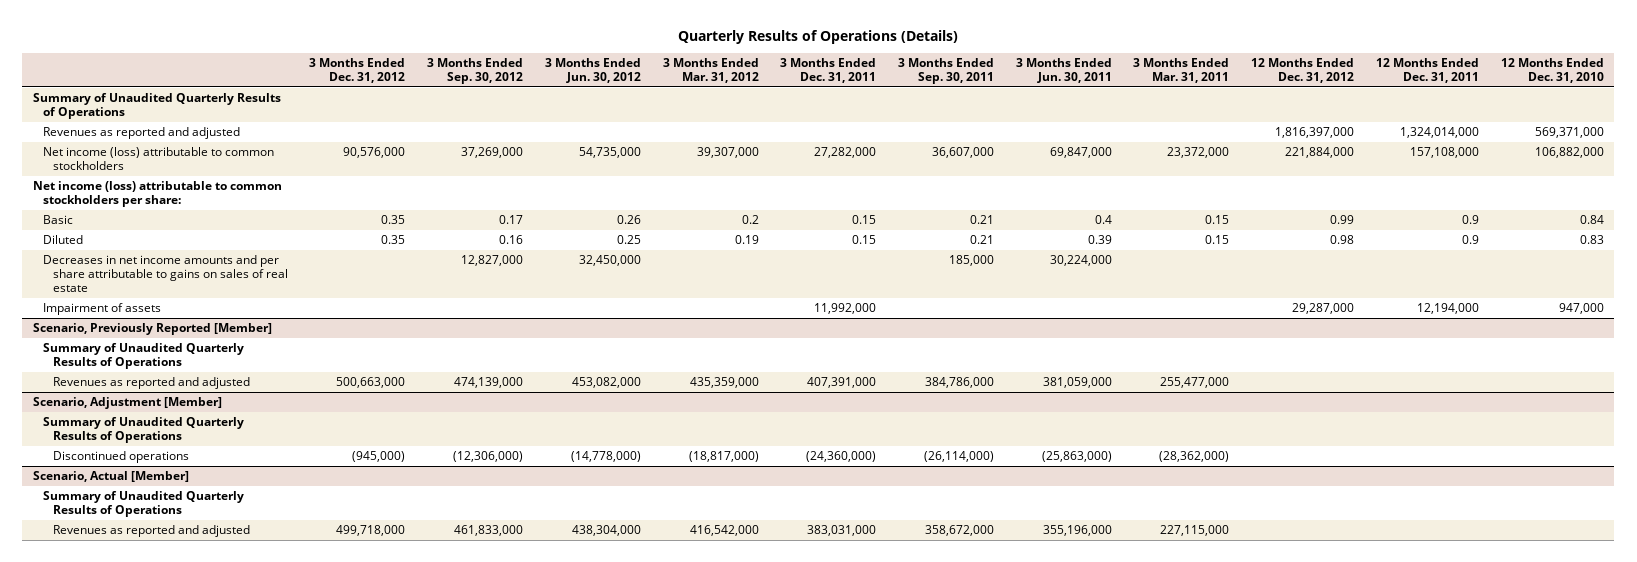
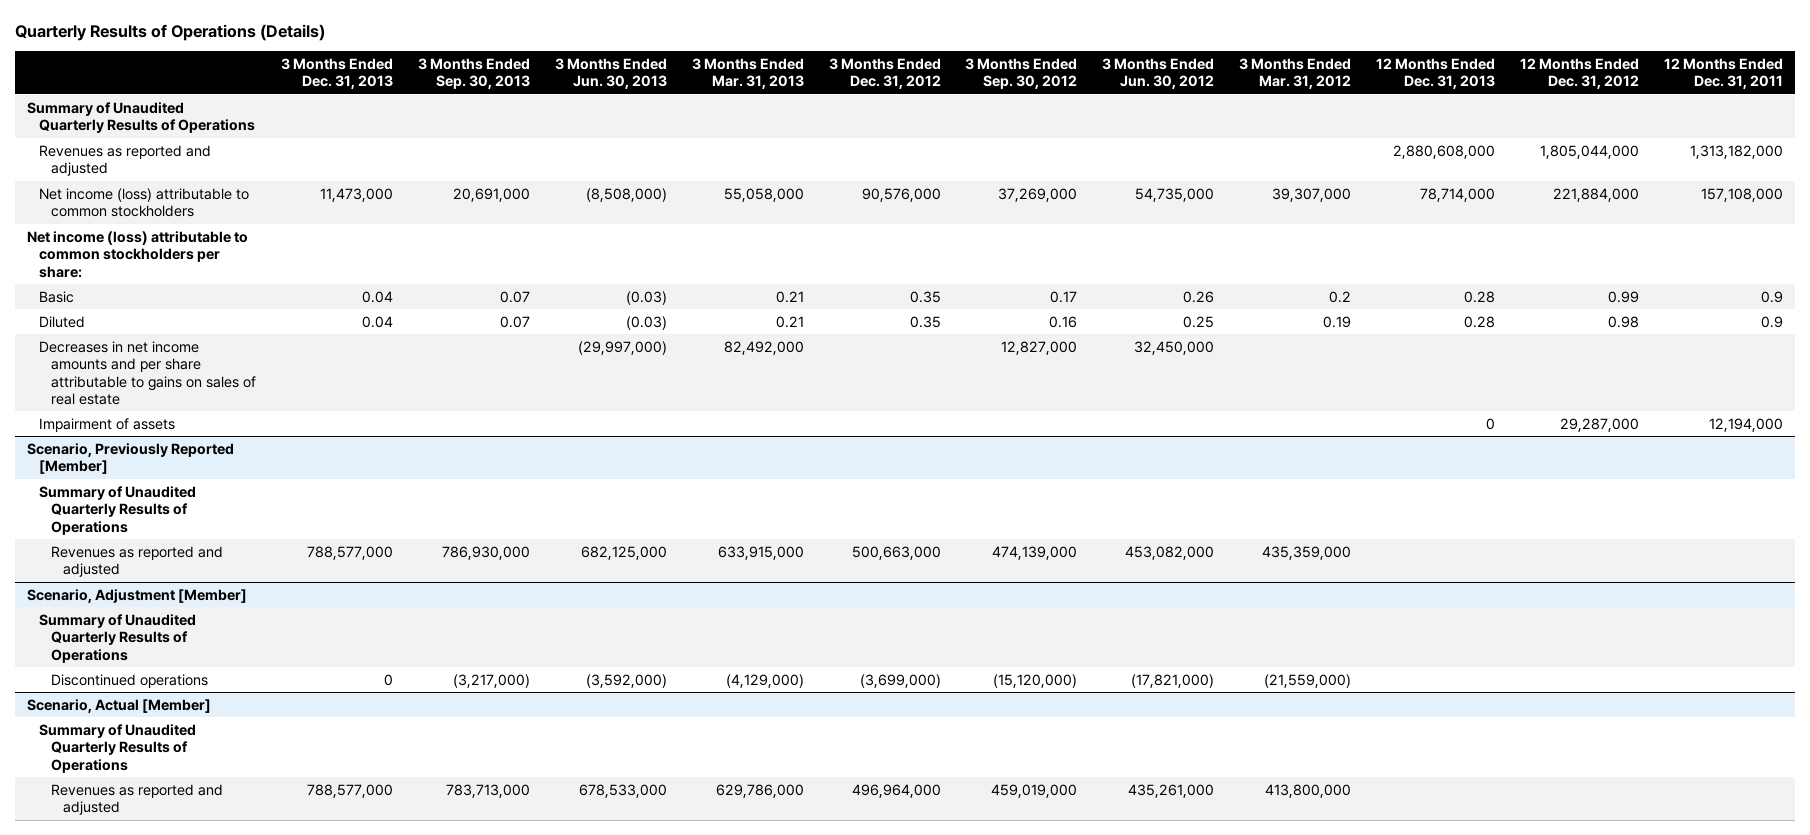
- | 3 Months Ended Dec. 31, 2012 | 3 Months Ended Sep. 30, 2012 | 3 Months Ended Jun. 30, 2012 | 3 Months Ended Mar. 31, 2012 | 3 Months Ended Dec. 31, 2011 | 3 Months Ended Sep. 30, 2011 | 3 Months Ended Jun. 30, 2011 | 3 Months Ended Mar. 31, 2011 | 12 Months Ended Dec. 31, 2012 | 12 Months Ended Dec. 31, 2011 | 12 Months Ended Dec. 31, 2010
+ | 3 Months Ended Dec. 31, 2013 | 3 Months Ended Sep. 30, 2013 | 3 Months Ended Jun. 30, 2013 | 3 Months Ended Mar. 31, 2013 | 3 Months Ended Dec. 31, 2012 | 3 Months Ended Sep. 30, 2012 | 3 Months Ended Jun. 30, 2012 | 3 Months Ended Mar. 31, 2012 | 12 Months Ended Dec. 31, 2013 | 12 Months Ended Dec. 31, 2012 | 12 Months Ended Dec. 31, 2011
- Revenues as reported and adjusted | | | | | | | | | 1,816,397,000 | 1,324,014,000 | 569,371,000
+ Revenues as reported and adjusted | | | | | | | | | 2,880,608,000 | 1,805,044,000 | 1,313,182,000
@ Scenario, Adjustment [Member]
- Discontinued operations | (945,000) | (12,306,000) | (14,778,000) | (18,817,000) | (24,360,000) | (26,114,000) | (25,863,000) | (28,362,000) | | |
+ Discontinued operations | 0 | (3,217,000) | (3,592,000) | (4,129,000) | (3,699,000) | (15,120,000) | (17,821,000) | (21,559,000) | | |
@ Scenario, Actual [Member]
- Revenues as reported and adjusted | 499,718,000 | 461,833,000 | 438,304,000 | 416,542,000 | 383,031,000 | 358,672,000 | 355,196,000 | 227,115,000 | | |
+ Revenues as reported and adjusted | 788,577,000 | 783,713,000 | 678,533,000 | 629,786,000 | 496,964,000 | 459,019,000 | 435,261,000 | 413,800,000 | | |

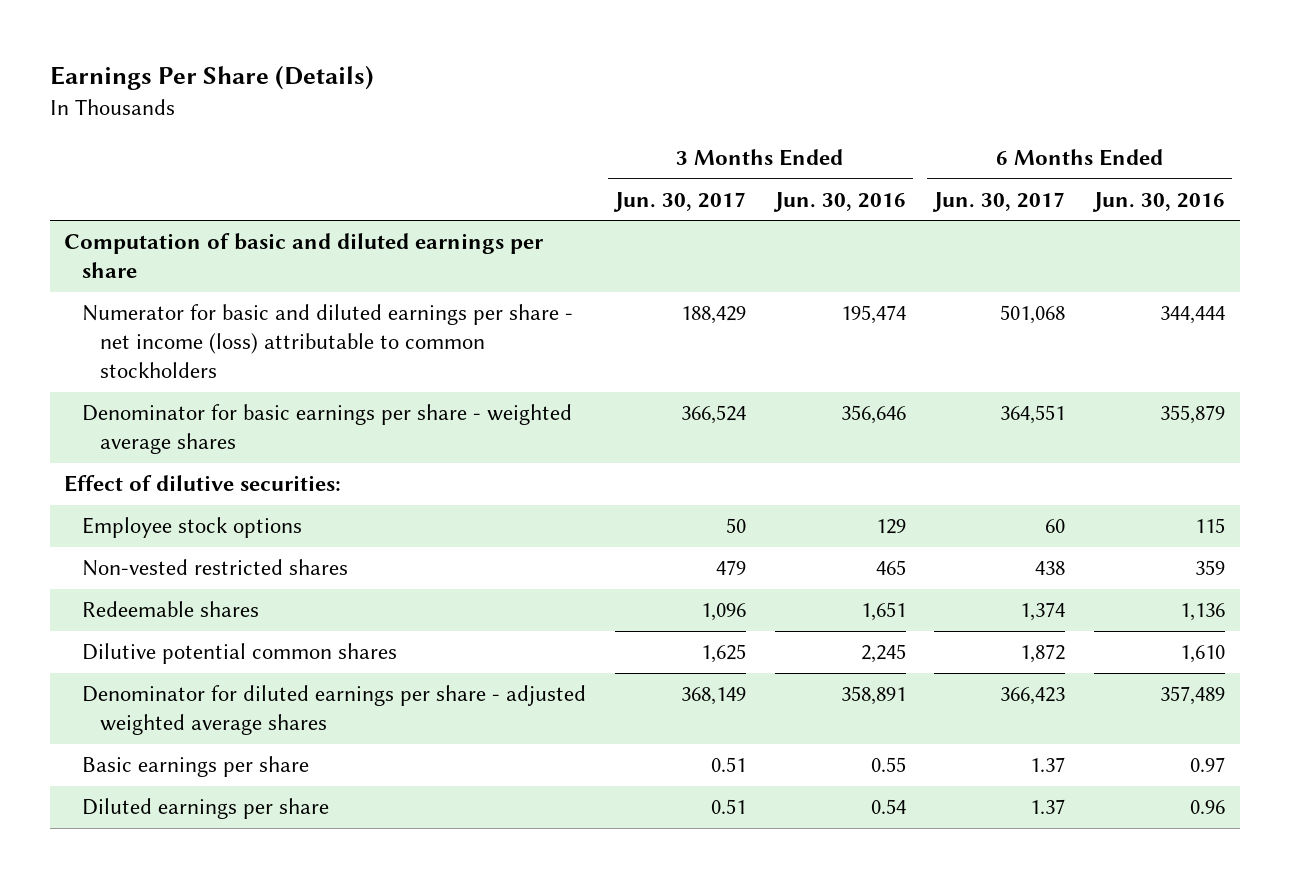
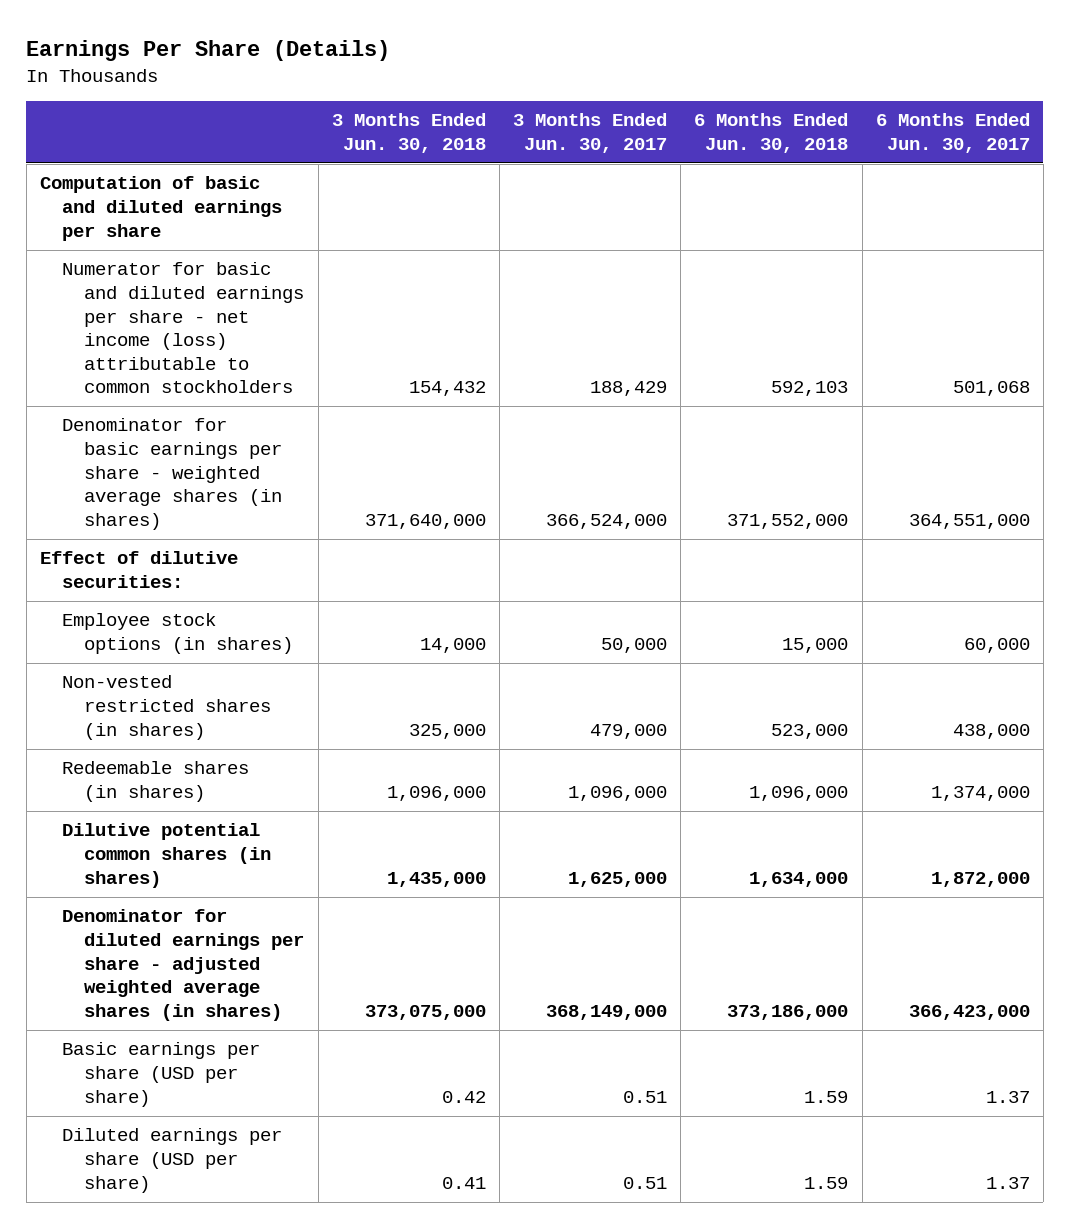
- | 3 Months Ended Jun. 30, 2017 | 3 Months Ended Jun. 30, 2016 | 6 Months Ended Jun. 30, 2017 | 6 Months Ended Jun. 30, 2016
+ | 3 Months Ended Jun. 30, 2018 | 3 Months Ended Jun. 30, 2017 | 6 Months Ended Jun. 30, 2018 | 6 Months Ended Jun. 30, 2017
- Denominator for basic earnings per share - weighted average shares | 366,524 | 356,646 | 364,551 | 355,879
+ Denominator for basic earnings per share - weighted average shares (in shares) | 371,640,000 | 366,524,000 | 371,552,000 | 364,551,000
- Employee stock options | 50 | 129 | 60 | 115
- Non-vested restricted shares | 479 | 465 | 438 | 359
- Redeemable shares | 1,096 | 1,651 | 1,374 | 1,136
- Dilutive potential common shares | 1,625 | 2,245 | 1,872 | 1,610
- Denominator for diluted earnings per share - adjusted weighted average shares | 368,149 | 358,891 | 366,423 | 357,489
- Basic earnings per share | 0.51 | 0.55 | 1.37 | 0.97
- Diluted earnings per share | 0.51 | 0.54 | 1.37 | 0.96
+ Employee stock options (in shares) | 14,000 | 50,000 | 15,000 | 60,000
+ Non-vested restricted shares (in shares) | 325,000 | 479,000 | 523,000 | 438,000
+ Redeemable shares (in shares) | 1,096,000 | 1,096,000 | 1,096,000 | 1,374,000
+ Dilutive potential common shares (in shares) | 1,435,000 | 1,625,000 | 1,634,000 | 1,872,000
+ Denominator for diluted earnings per share - adjusted weighted average shares (in shares) | 373,075,000 | 368,149,000 | 373,186,000 | 366,423,000
+ Basic earnings per share (USD per share) | 0.42 | 0.51 | 1.59 | 1.37
+ Diluted earnings per share (USD per share) | 0.41 | 0.51 | 1.59 | 1.37

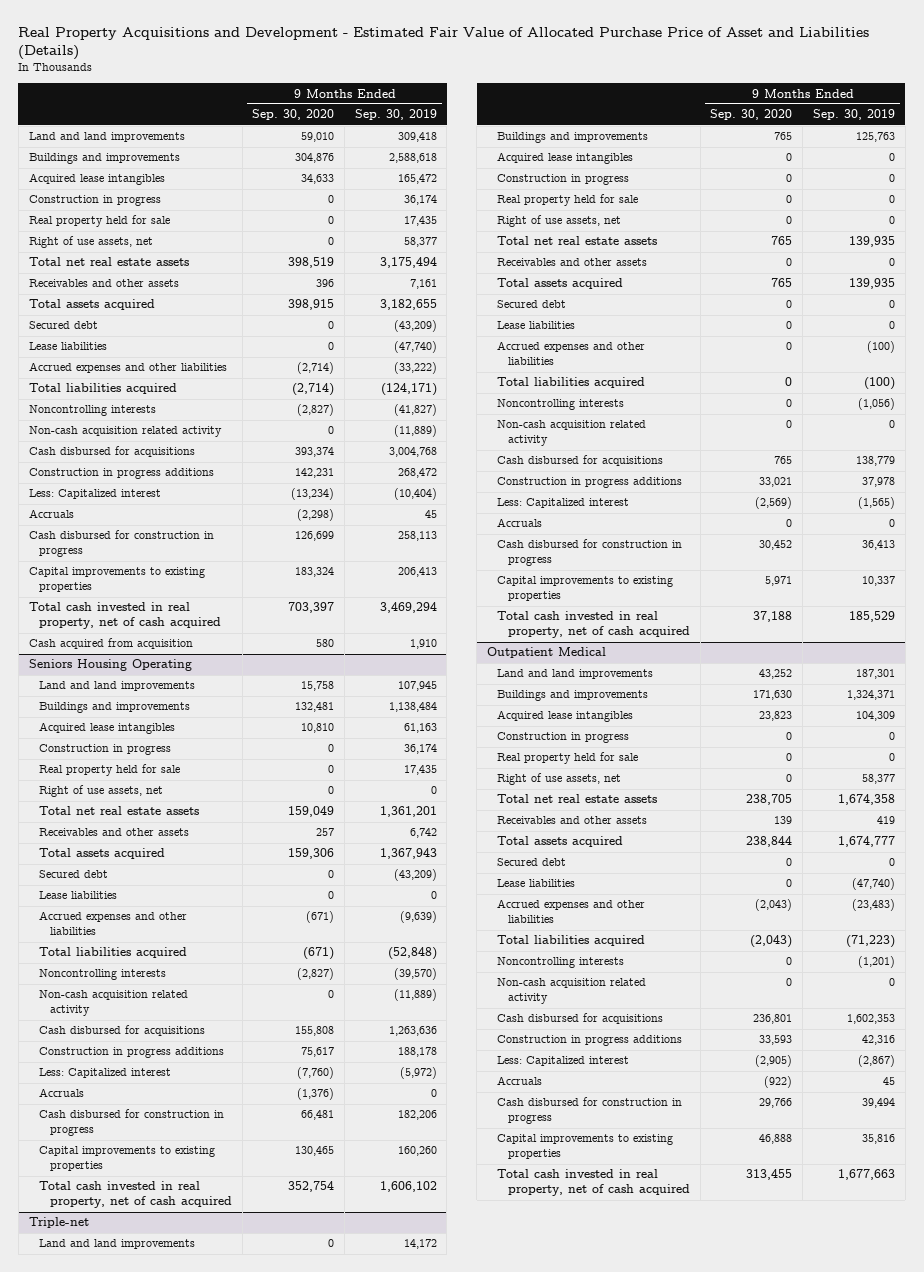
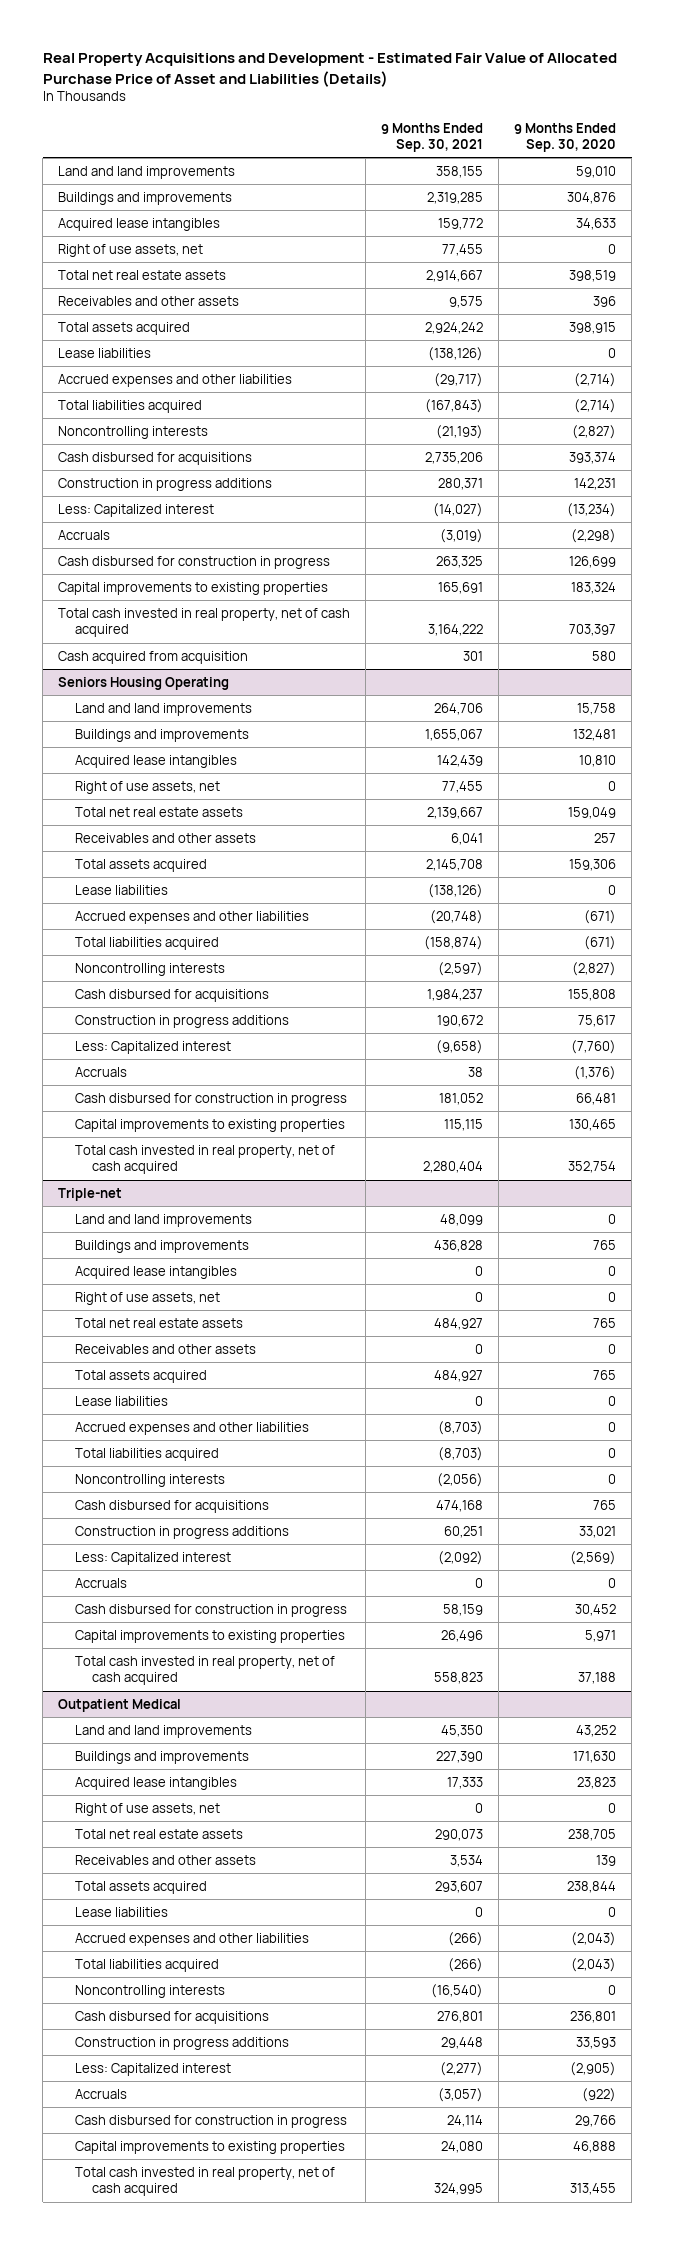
- | 9 Months Ended Sep. 30, 2020 | 9 Months Ended Sep. 30, 2019
+ | 9 Months Ended Sep. 30, 2021 | 9 Months Ended Sep. 30, 2020
- Construction in progress | 0 | 36,174
- Real property held for sale | 0 | 17,435
- Secured debt | 0 | (43,209)
- Non-cash acquisition related activity | 0 | (11,889)
@ Seniors Housing Operating
- Construction in progress | 0 | 36,174
- Real property held for sale | 0 | 17,435
- Secured debt | 0 | (43,209)
- Non-cash acquisition related activity | 0 | (11,889)
@ Triple-net
- Construction in progress | 0 | 0
- Real property held for sale | 0 | 0
- Secured debt | 0 | 0
- Non-cash acquisition related activity | 0 | 0
@ Outpatient Medical
- Construction in progress | 0 | 0
- Real property held for sale | 0 | 0
- Secured debt | 0 | 0
- Non-cash acquisition related activity | 0 | 0

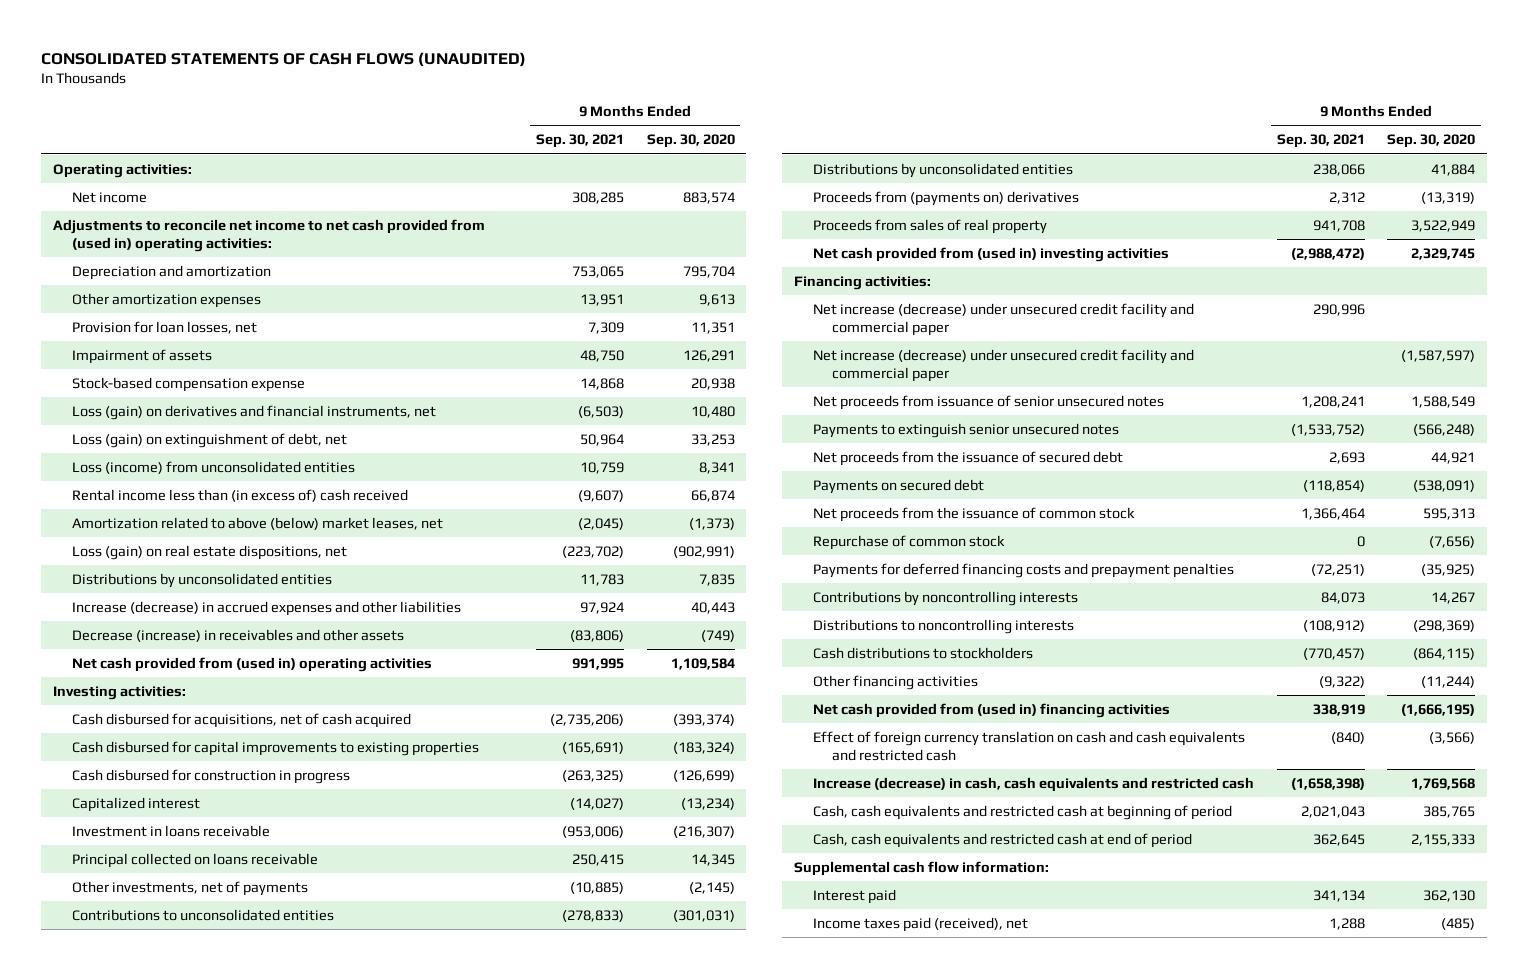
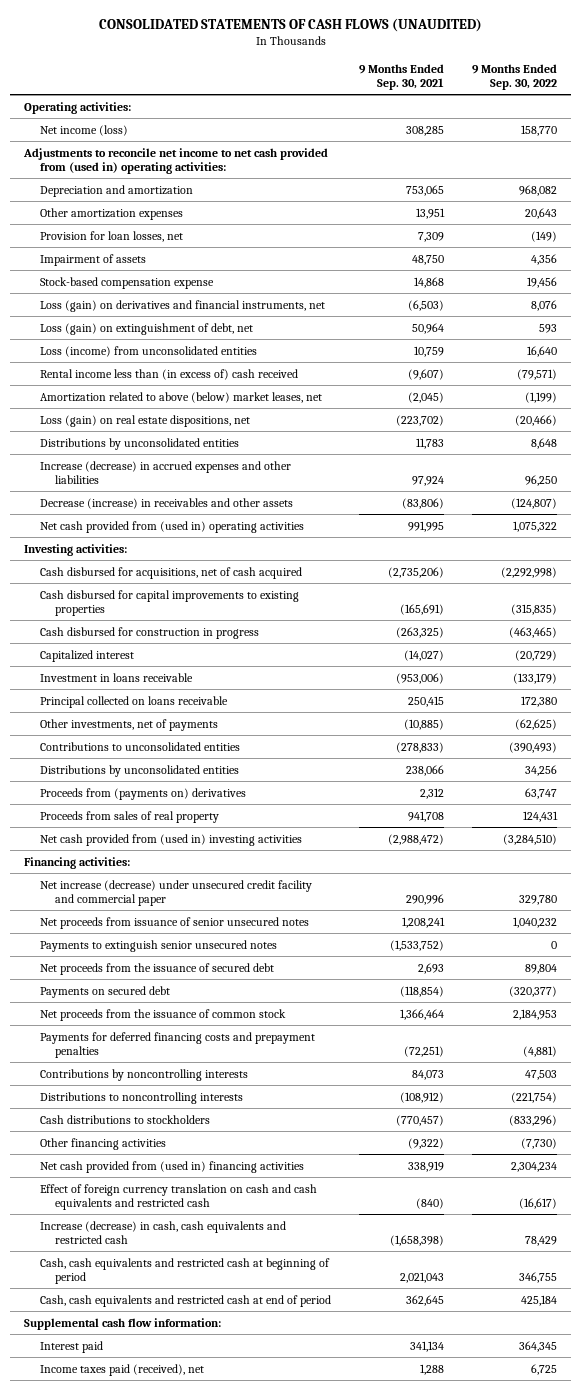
- | 9 Months Ended Sep. 30, 2021 | 9 Months Ended Sep. 30, 2020
+ | 9 Months Ended Sep. 30, 2021 | 9 Months Ended Sep. 30, 2022
- Net income | 308,285 | 883,574
+ Net income (loss) | 308,285 | 158,770
- Net increase (decrease) under unsecured credit facility and commercial paper | | (1,587,597)
- Repurchase of common stock | 0 | (7,656)

